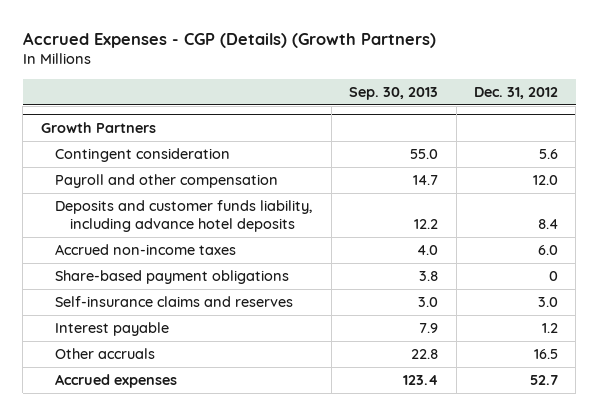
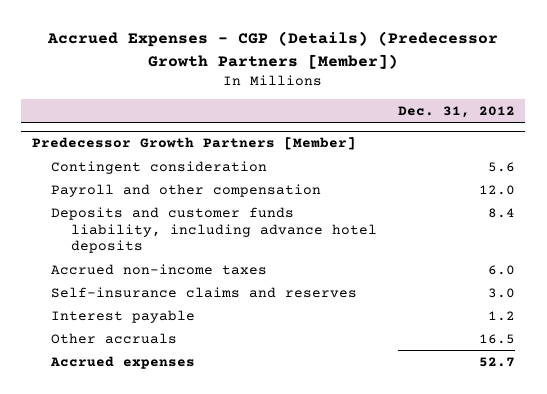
- Accrued Expenses - CGP (Details) (Growth Partners)
+ Accrued Expenses - CGP (Details) (Predecessor Growth Partners [Member])
- | Sep. 30, 2013 | Dec. 31, 2012
+ | Dec. 31, 2012
- Growth Partners
+ Predecessor Growth Partners [Member]
- Share-based payment obligations | 3.8 | 0

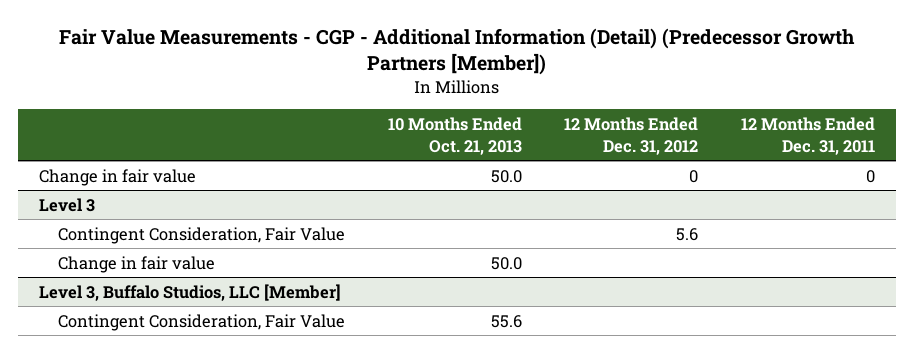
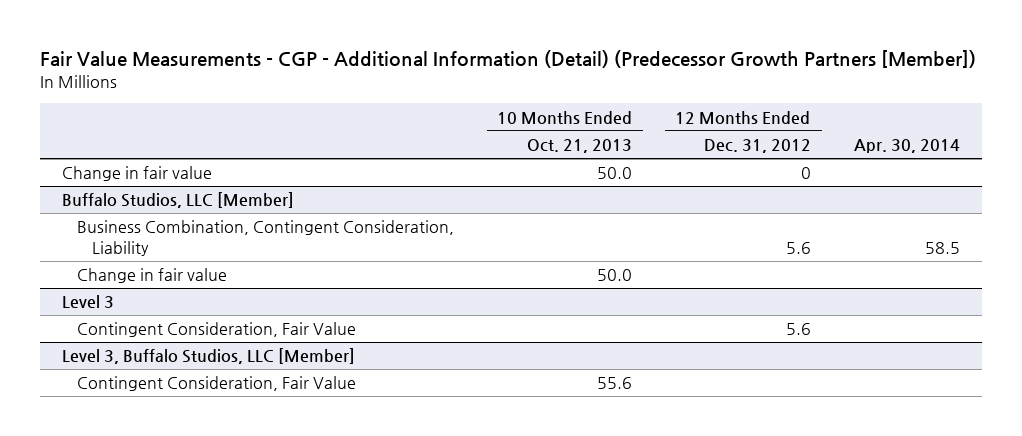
- | 10 Months Ended Oct. 21, 2013 | 12 Months Ended Dec. 31, 2012 | 12 Months Ended Dec. 31, 2011
+ | 10 Months Ended Oct. 21, 2013 | 12 Months Ended Dec. 31, 2012 | Apr. 30, 2014
+ Buffalo Studios, LLC [Member]
+ Business Combination, Contingent Consideration, Liability | | 5.6 | 58.5
+ Change in fair value | 50.0 | |
@ Level 3
- Change in fair value | 50.0 | |

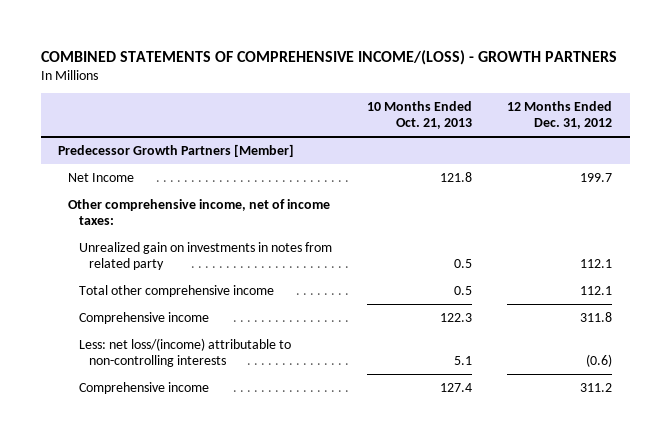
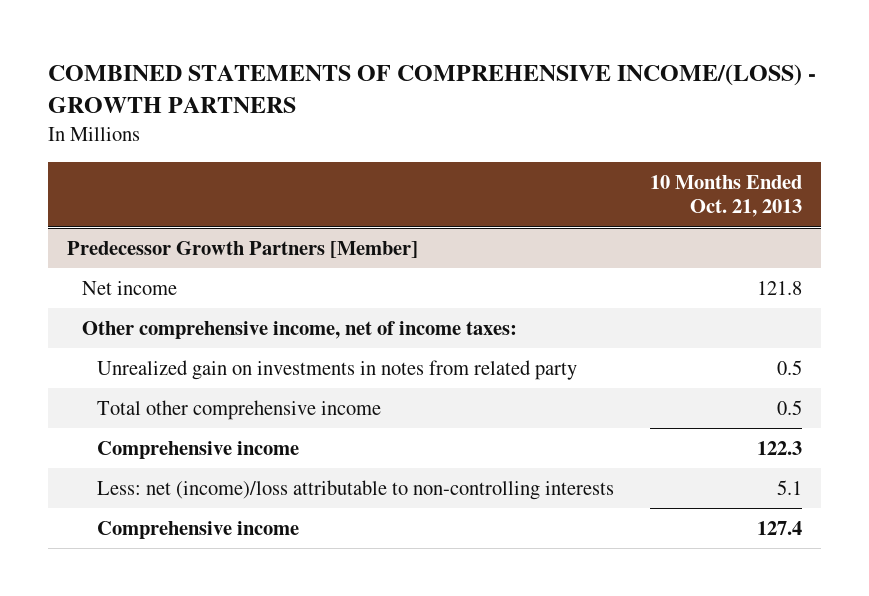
- | 10 Months Ended Oct. 21, 2013 | 12 Months Ended Dec. 31, 2012
+ | 10 Months Ended Oct. 21, 2013
@ Predecessor Growth Partners [Member]
- Net Income | 121.8 | 199.7
+ Net income | 121.8
- Less: net loss/(income) attributable to non-controlling interests | 5.1 | (0.6)
+ Less: net (income)/loss attributable to non-controlling interests | 5.1

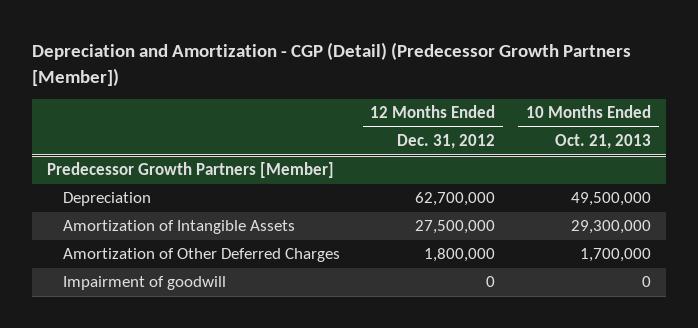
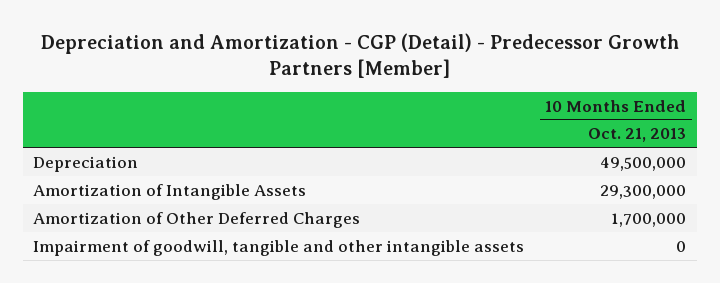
- Depreciation and Amortization - CGP (Detail) (Predecessor Growth Partners [Member])
+ Depreciation and Amortization - CGP (Detail) - Predecessor Growth Partners [Member]
- | 12 Months Ended Dec. 31, 2012 | 10 Months Ended Oct. 21, 2013
+ | 10 Months Ended Oct. 21, 2013
- Predecessor Growth Partners [Member]
- Impairment of goodwill | 0 | 0
+ Impairment of goodwill, tangible and other intangible assets | 0

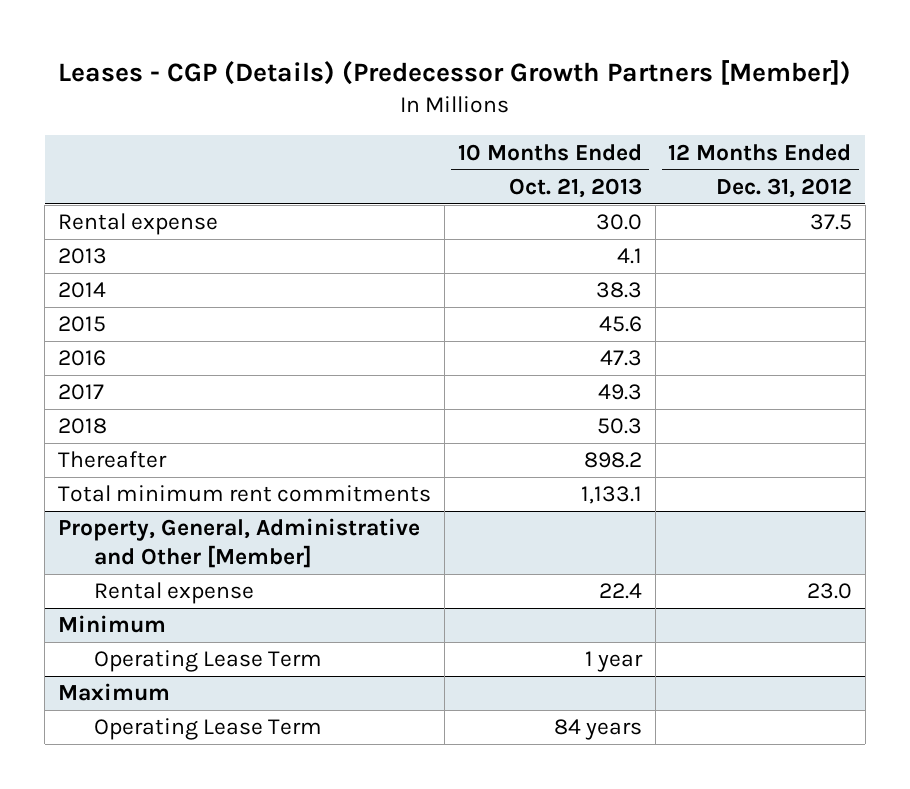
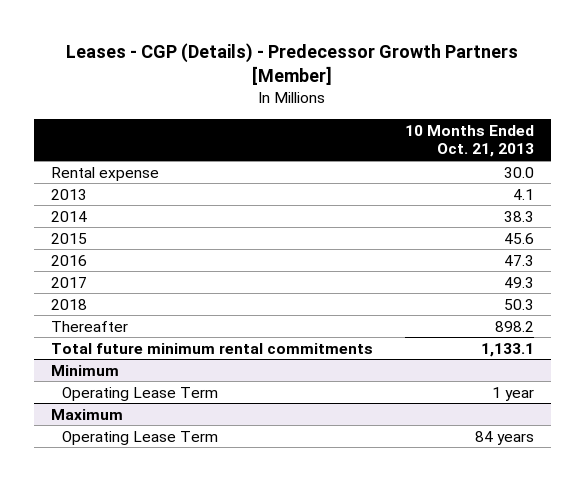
- Leases - CGP (Details) (Predecessor Growth Partners [Member])
+ Leases - CGP (Details) - Predecessor Growth Partners [Member]
- | 10 Months Ended Oct. 21, 2013 | 12 Months Ended Dec. 31, 2012
+ | 10 Months Ended Oct. 21, 2013
- Total minimum rent commitments | 1,133.1 |
- Property, General, Administrative and Other [Member]
- Rental expense | 22.4 | 23.0
+ Total future minimum rental commitments | 1,133.1

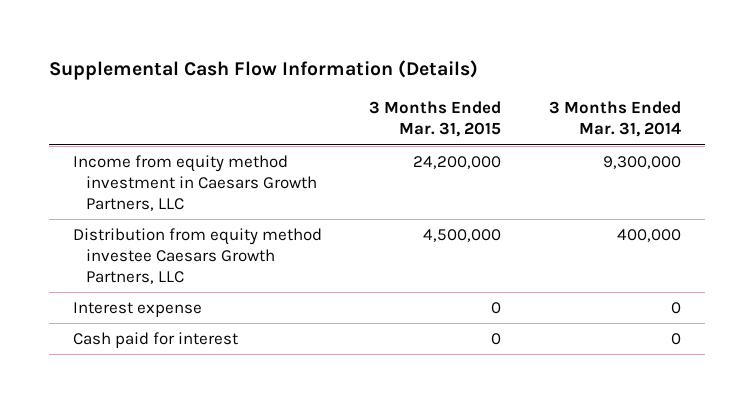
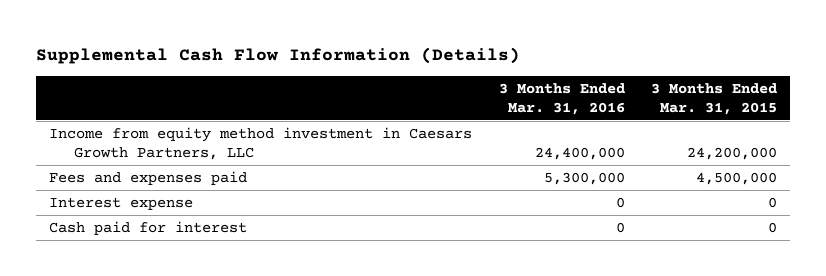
- | 3 Months Ended Mar. 31, 2015 | 3 Months Ended Mar. 31, 2014
+ | 3 Months Ended Mar. 31, 2016 | 3 Months Ended Mar. 31, 2015
- Distribution from equity method investee Caesars Growth Partners, LLC | 4,500,000 | 400,000
+ Fees and expenses paid | 5,300,000 | 4,500,000

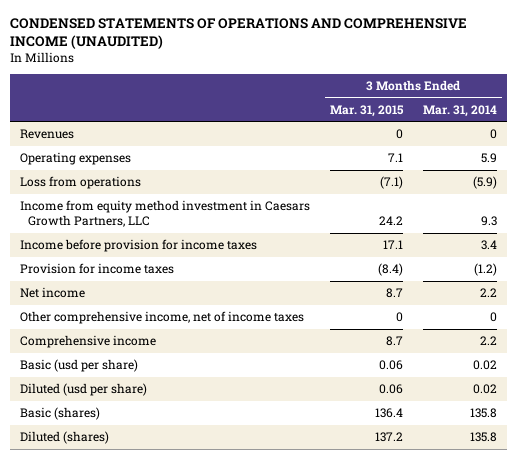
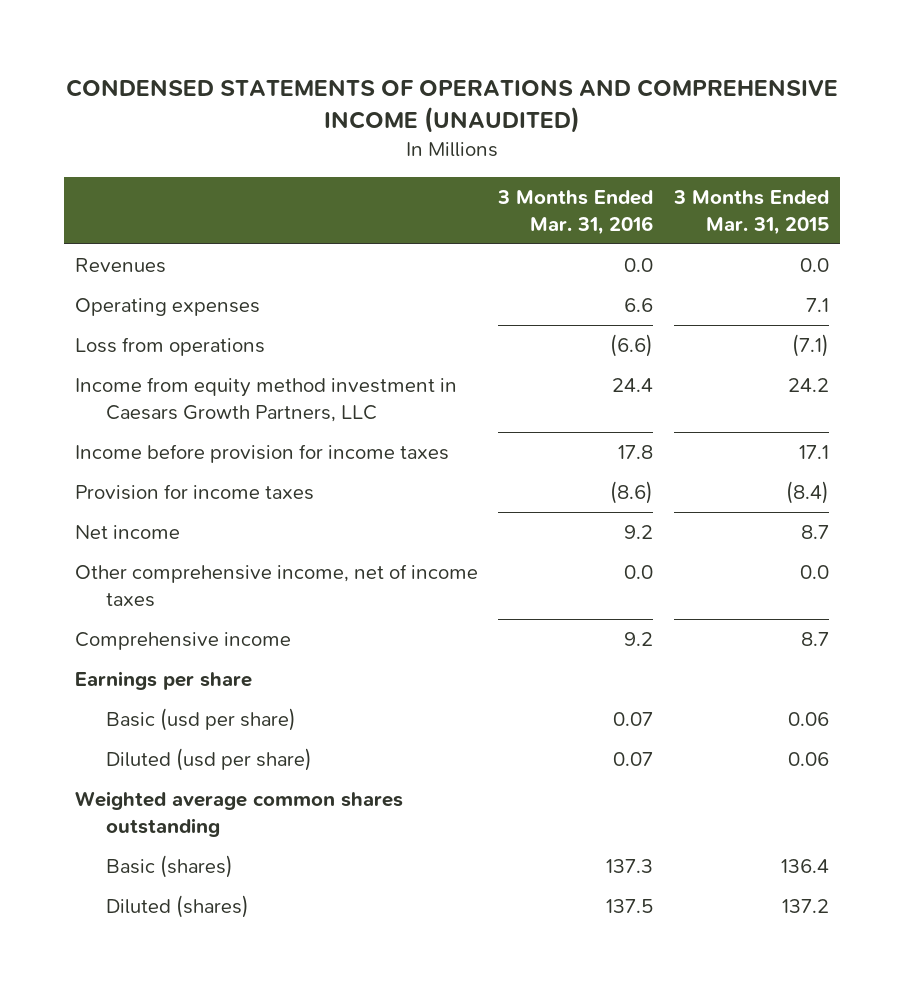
- | 3 Months Ended Mar. 31, 2015 | 3 Months Ended Mar. 31, 2014
+ | 3 Months Ended Mar. 31, 2016 | 3 Months Ended Mar. 31, 2015
- Revenues | 0 | 0
+ Revenues | 0.0 | 0.0
- Other comprehensive income, net of income taxes | 0 | 0
+ Other comprehensive income, net of income taxes | 0.0 | 0.0
+ Earnings per share
+ Weighted average common shares outstanding

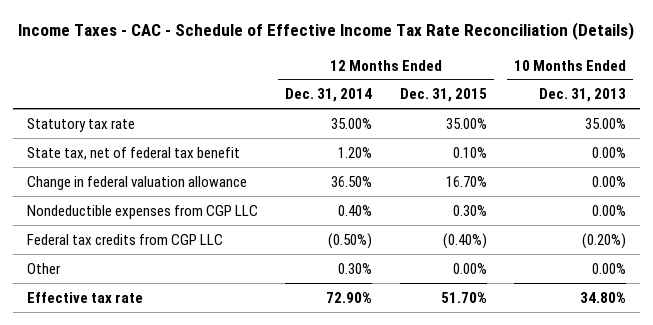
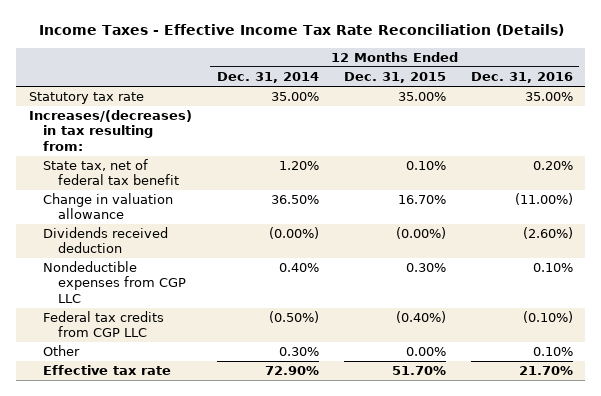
- Income Taxes - CAC - Schedule of Effective Income Tax Rate Reconciliation (Details)
+ Income Taxes - Effective Income Tax Rate Reconciliation (Details)
- | 12 Months Ended Dec. 31, 2014 | 12 Months Ended Dec. 31, 2015 | 10 Months Ended Dec. 31, 2013
+ | 12 Months Ended Dec. 31, 2014 | 12 Months Ended Dec. 31, 2015 | 12 Months Ended Dec. 31, 2016
+ Increases/(decreases) in tax resulting from:
- Change in federal valuation allowance | 36.50% | 16.70% | 0.00%
+ Change in valuation allowance | 36.50% | 16.70% | (11.00%)
+ Dividends received deduction | (0.00%) | (0.00%) | (2.60%)

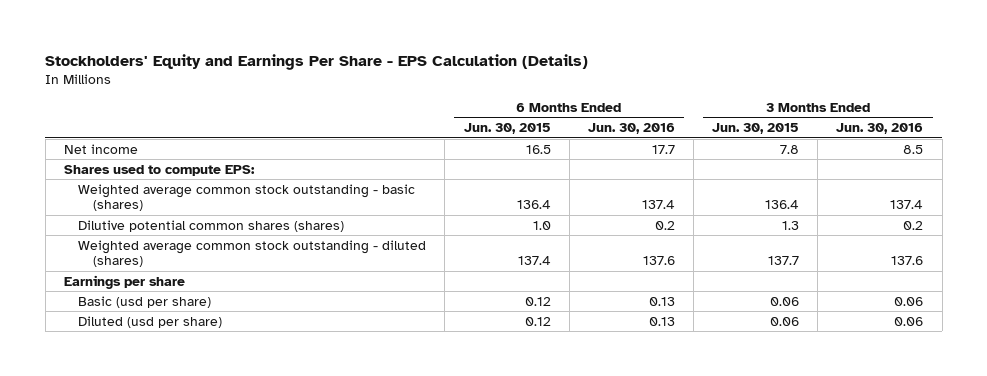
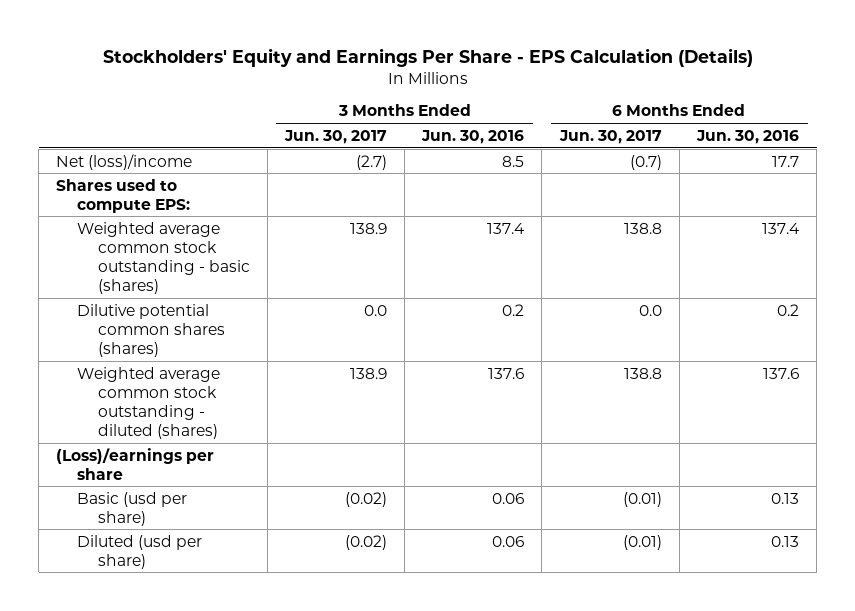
- | 6 Months Ended Jun. 30, 2015 | 6 Months Ended Jun. 30, 2016 | 3 Months Ended Jun. 30, 2015 | 3 Months Ended Jun. 30, 2016
+ | 3 Months Ended Jun. 30, 2017 | 3 Months Ended Jun. 30, 2016 | 6 Months Ended Jun. 30, 2017 | 6 Months Ended Jun. 30, 2016
- Net income | 16.5 | 17.7 | 7.8 | 8.5
+ Net (loss)/income | (2.7) | 8.5 | (0.7) | 17.7
- Earnings per share
+ (Loss)/earnings per share

